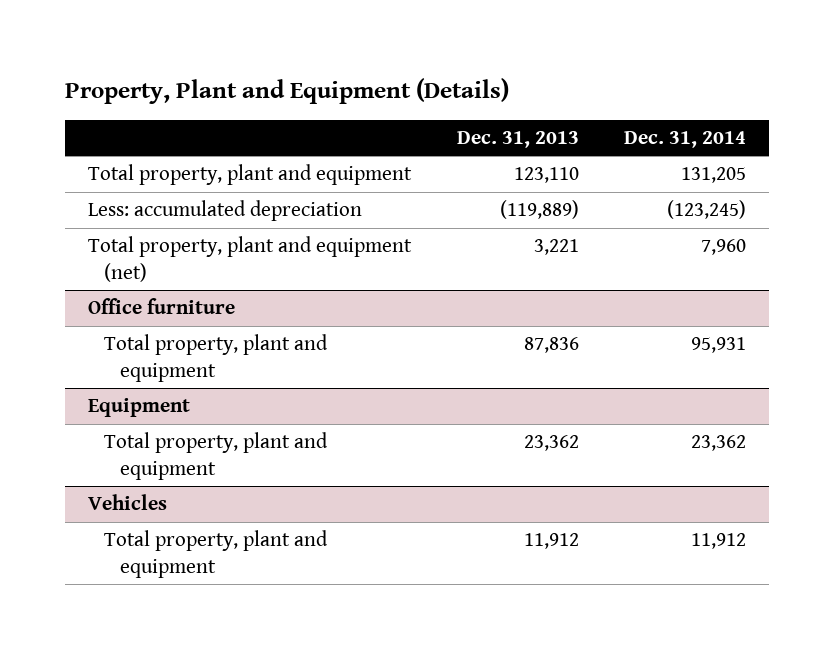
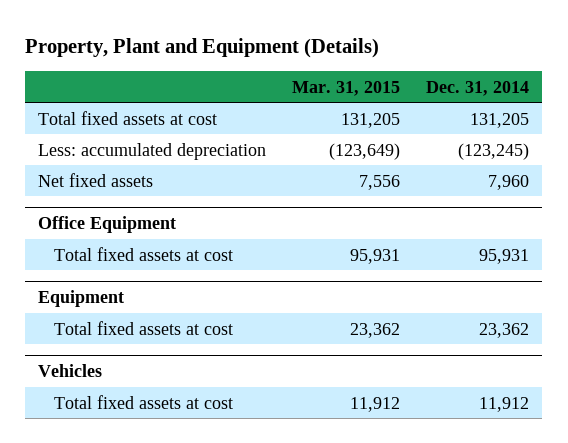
- | Dec. 31, 2013 | Dec. 31, 2014
+ | Mar. 31, 2015 | Dec. 31, 2014
- Total property, plant and equipment | 123,110 | 131,205
+ Total fixed assets at cost | 131,205 | 131,205
- Total property, plant and equipment (net) | 3,221 | 7,960
- Office furniture
- Total property, plant and equipment | 87,836 | 95,931
+ Net fixed assets | 7,556 | 7,960
+ Office Equipment
+ Total fixed assets at cost | 95,931 | 95,931
@ Equipment
- Total property, plant and equipment | 23,362 | 23,362
+ Total fixed assets at cost | 23,362 | 23,362
@ Vehicles
- Total property, plant and equipment | 11,912 | 11,912
+ Total fixed assets at cost | 11,912 | 11,912

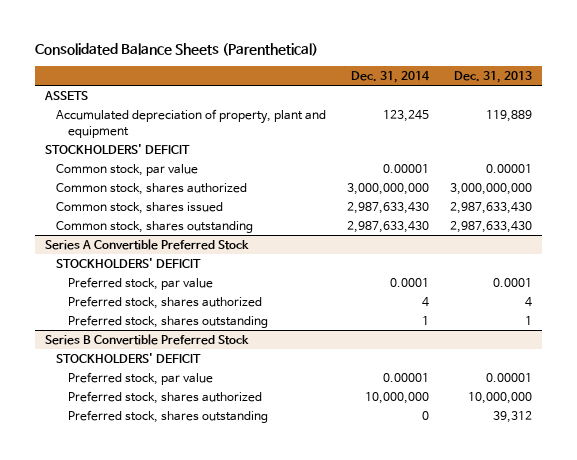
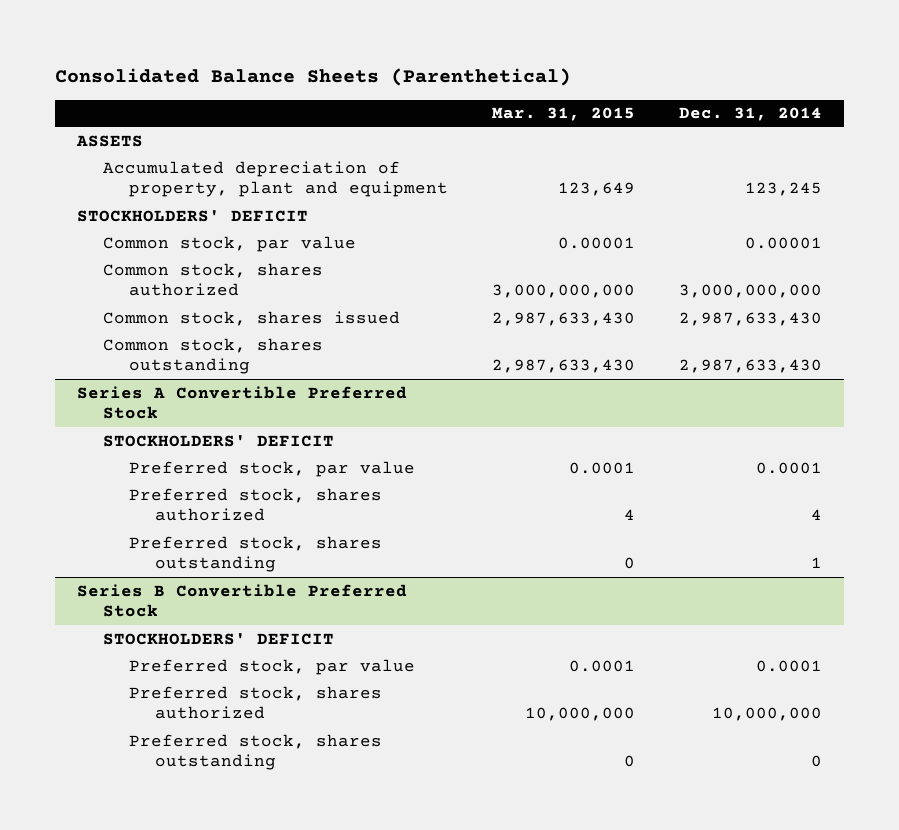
- | Dec. 31, 2014 | Dec. 31, 2013
+ | Mar. 31, 2015 | Dec. 31, 2014
@ Series B Convertible Preferred Stock
- Preferred stock, par value | 0.00001 | 0.00001
+ Preferred stock, par value | 0.0001 | 0.0001

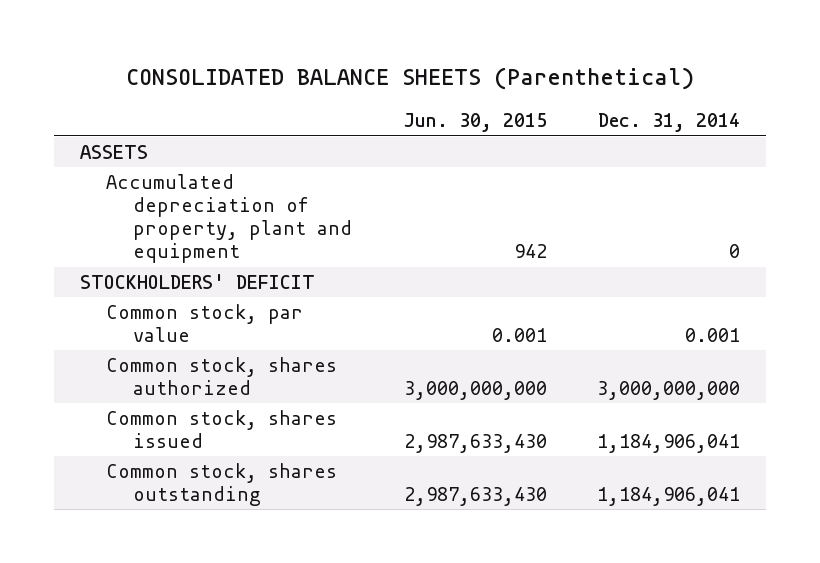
- Consolidated Balance Sheets (Parenthetical)
+ CONSOLIDATED BALANCE SHEETS (Parenthetical)
- | Mar. 31, 2015 | Dec. 31, 2014
+ | Jun. 30, 2015 | Dec. 31, 2014
- Accumulated depreciation of property, plant and equipment | 123,649 | 123,245
+ Accumulated depreciation of property, plant and equipment | 942 | 0
- Common stock, par value | 0.00001 | 0.00001
+ Common stock, par value | 0.001 | 0.001
- Common stock, shares issued | 2,987,633,430 | 2,987,633,430
- Common stock, shares outstanding | 2,987,633,430 | 2,987,633,430
- Series A Convertible Preferred Stock
- STOCKHOLDERS' DEFICIT
- Preferred stock, par value | 0.0001 | 0.0001
- Preferred stock, shares authorized | 4 | 4
- Preferred stock, shares outstanding | 0 | 1
- Series B Convertible Preferred Stock
- STOCKHOLDERS' DEFICIT
- Preferred stock, par value | 0.0001 | 0.0001
- Preferred stock, shares authorized | 10,000,000 | 10,000,000
- Preferred stock, shares outstanding | 0 | 0
+ Common stock, shares issued | 2,987,633,430 | 1,184,906,041
+ Common stock, shares outstanding | 2,987,633,430 | 1,184,906,041

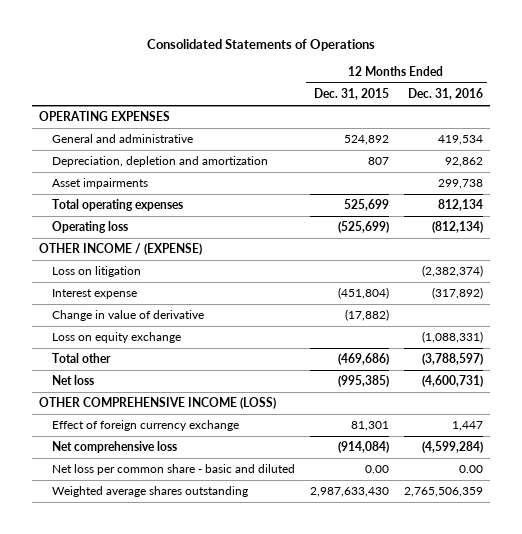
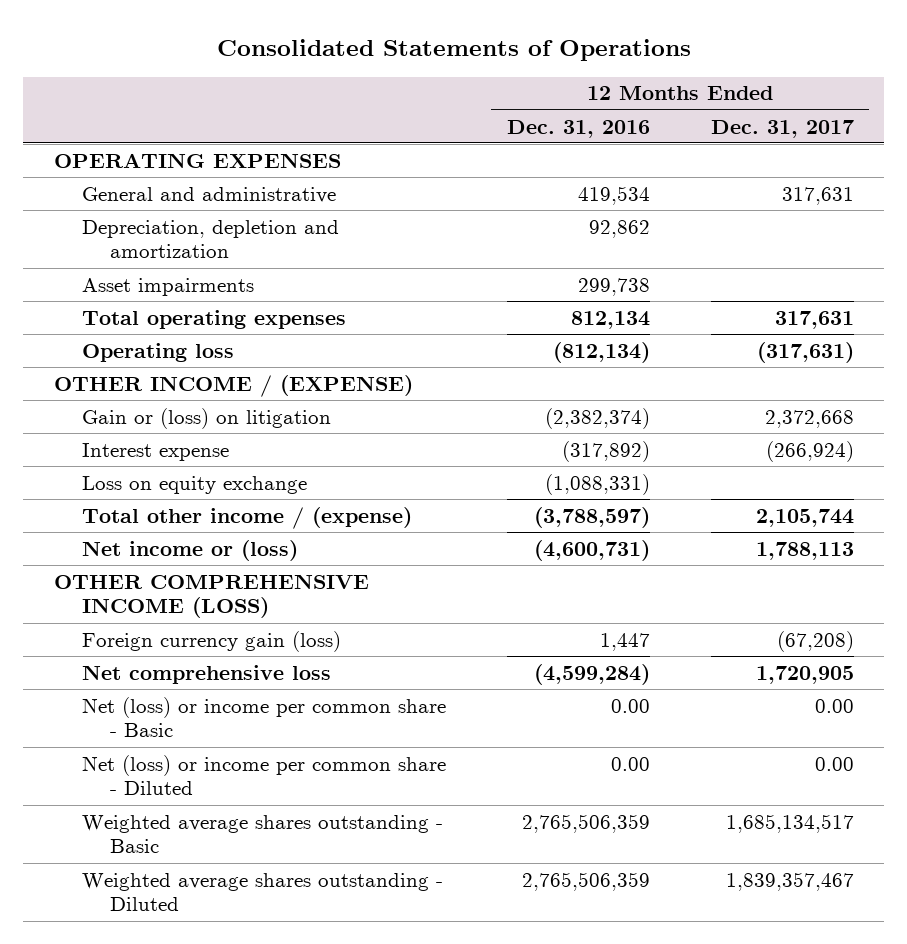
- | 12 Months Ended Dec. 31, 2015 | 12 Months Ended Dec. 31, 2016
+ | 12 Months Ended Dec. 31, 2016 | 12 Months Ended Dec. 31, 2017
- Loss on litigation | | (2,382,374)
+ Gain or (loss) on litigation | (2,382,374) | 2,372,668
- Change in value of derivative | (17,882) |
- Total other | (469,686) | (3,788,597)
- Net loss | (995,385) | (4,600,731)
+ Total other income / (expense) | (3,788,597) | 2,105,744
+ Net income or (loss) | (4,600,731) | 1,788,113
- Effect of foreign currency exchange | 81,301 | 1,447
+ Foreign currency gain (loss) | 1,447 | (67,208)
- Net loss per common share - basic and diluted | 0.00 | 0.00
- Weighted average shares outstanding | 2,987,633,430 | 2,765,506,359
+ Net (loss) or income per common share - Basic | 0.00 | 0.00
+ Net (loss) or income per common share - Diluted | 0.00 | 0.00
+ Weighted average shares outstanding - Basic | 2,765,506,359 | 1,685,134,517
+ Weighted average shares outstanding - Diluted | 2,765,506,359 | 1,839,357,467

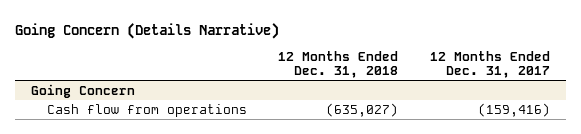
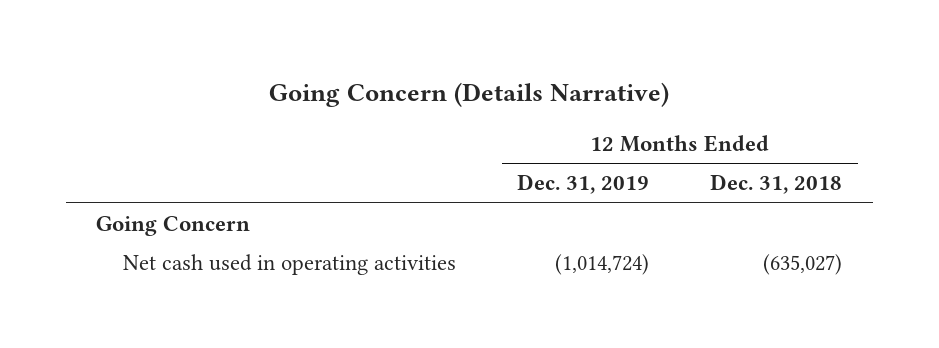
- | 12 Months Ended Dec. 31, 2018 | 12 Months Ended Dec. 31, 2017
+ | 12 Months Ended Dec. 31, 2019 | 12 Months Ended Dec. 31, 2018
- Cash flow from operations | (635,027) | (159,416)
+ Net cash used in operating activities | (1,014,724) | (635,027)

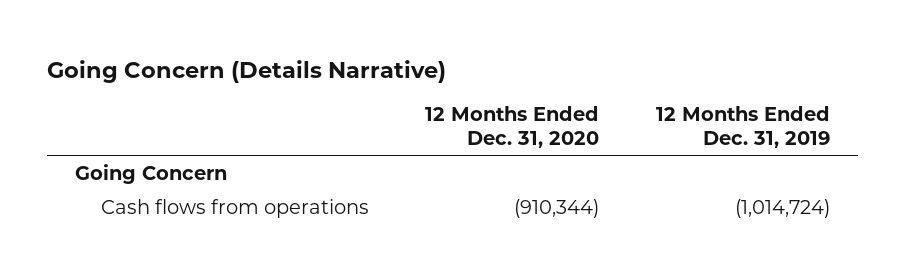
- | 12 Months Ended Dec. 31, 2019 | 12 Months Ended Dec. 31, 2018
+ | 12 Months Ended Dec. 31, 2020 | 12 Months Ended Dec. 31, 2019
- Net cash used in operating activities | (1,014,724) | (635,027)
+ Cash flows from operations | (910,344) | (1,014,724)

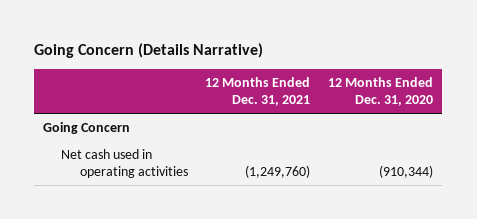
- | 12 Months Ended Dec. 31, 2020 | 12 Months Ended Dec. 31, 2019
+ | 12 Months Ended Dec. 31, 2021 | 12 Months Ended Dec. 31, 2020
- Cash flows from operations | (910,344) | (1,014,724)
+ Net cash used in operating activities | (1,249,760) | (910,344)

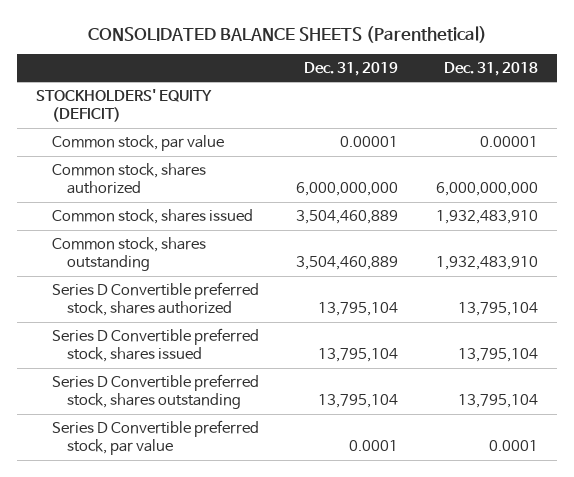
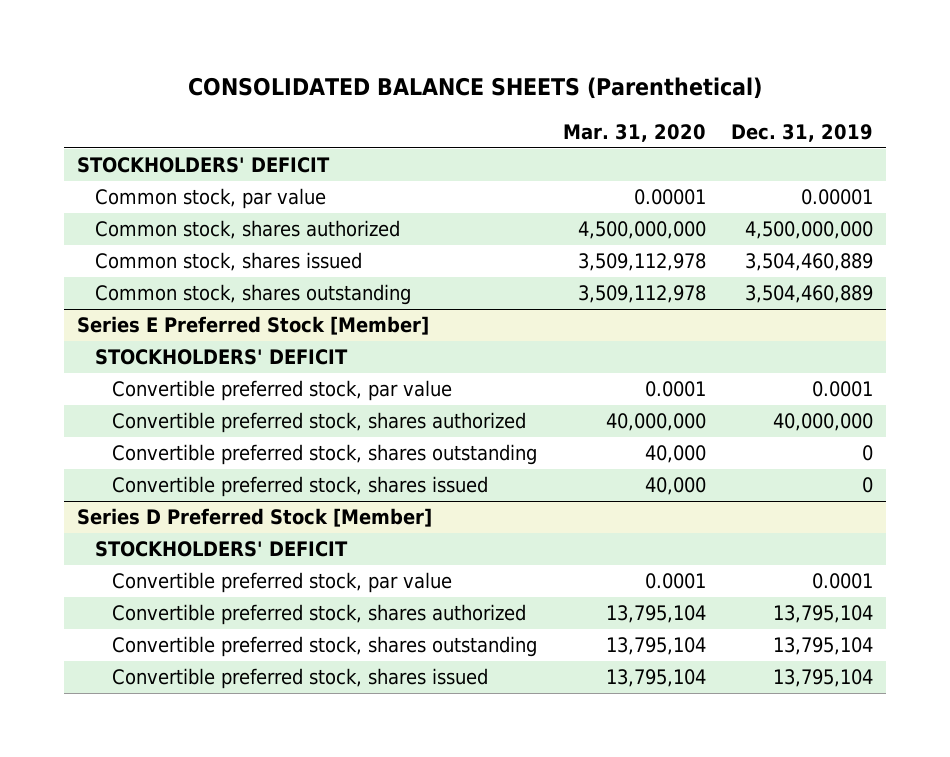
- | Dec. 31, 2019 | Dec. 31, 2018
+ | Mar. 31, 2020 | Dec. 31, 2019
- STOCKHOLDERS' EQUITY (DEFICIT)
+ STOCKHOLDERS' DEFICIT
- Common stock, shares authorized | 6,000,000,000 | 6,000,000,000
+ Common stock, shares authorized | 4,500,000,000 | 4,500,000,000
- Series D Convertible preferred stock, shares authorized | 13,795,104 | 13,795,104
- Series D Convertible preferred stock, shares issued | 13,795,104 | 13,795,104
- Series D Convertible preferred stock, shares outstanding | 13,795,104 | 13,795,104
- Series D Convertible preferred stock, par value | 0.0001 | 0.0001
+ Series E Preferred Stock [Member]
+ STOCKHOLDERS' DEFICIT
+ Convertible preferred stock, par value | 0.0001 | 0.0001
+ Convertible preferred stock, shares authorized | 40,000,000 | 40,000,000
+ Convertible preferred stock, shares outstanding | 40,000 | 0
+ Convertible preferred stock, shares issued | 40,000 | 0
+ Series D Preferred Stock [Member]
+ STOCKHOLDERS' DEFICIT
+ Convertible preferred stock, par value | 0.0001 | 0.0001
+ Convertible preferred stock, shares authorized | 13,795,104 | 13,795,104
+ Convertible preferred stock, shares outstanding | 13,795,104 | 13,795,104
+ Convertible preferred stock, shares issued | 13,795,104 | 13,795,104

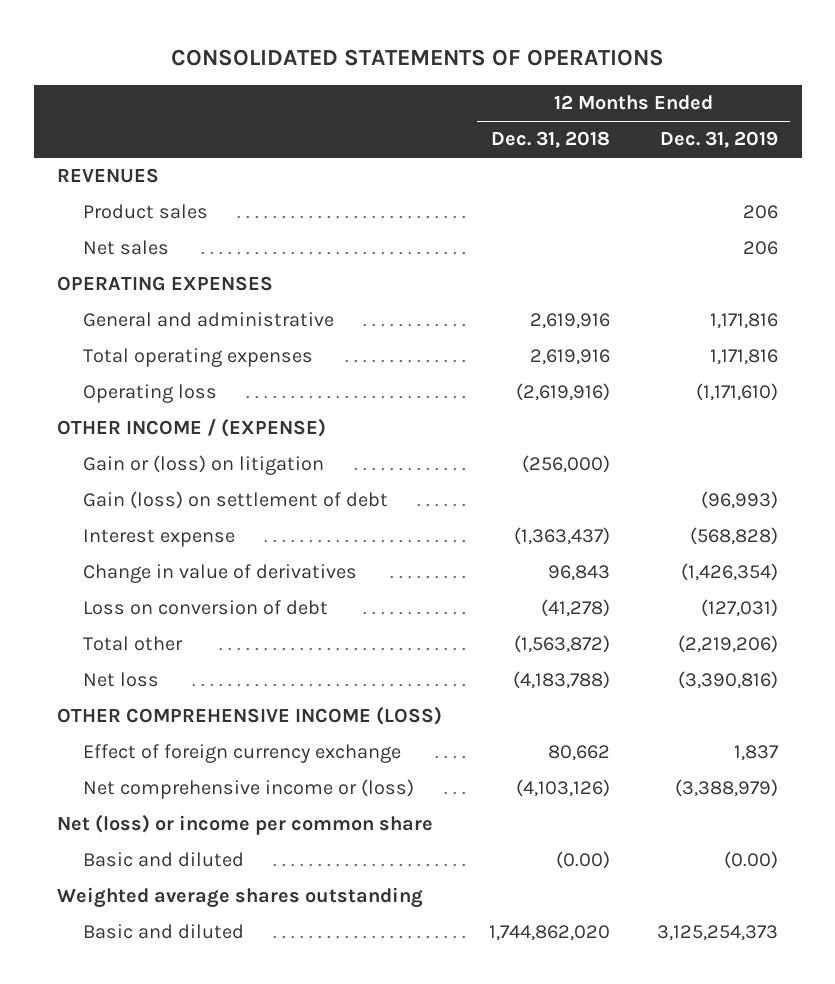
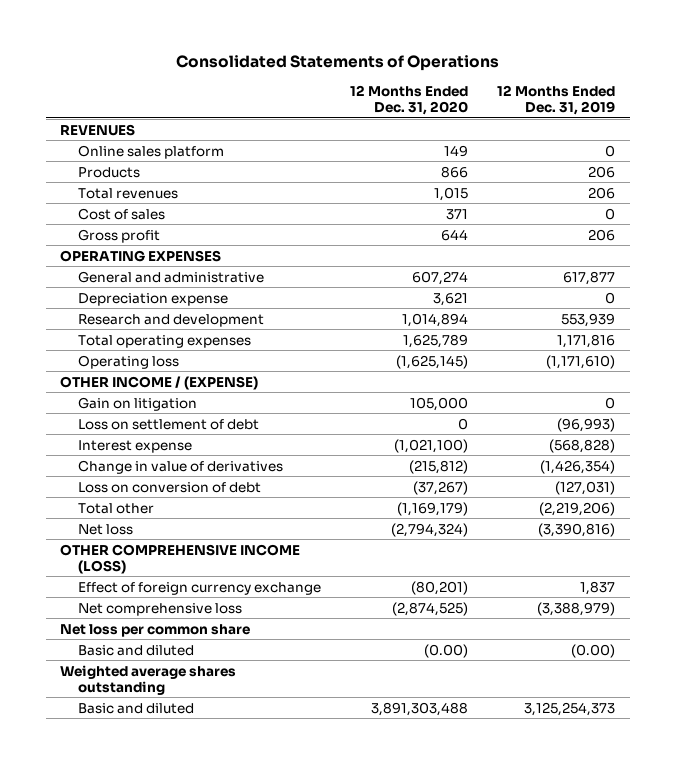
- CONSOLIDATED STATEMENTS OF OPERATIONS
+ Consolidated Statements of Operations
- | 12 Months Ended Dec. 31, 2018 | 12 Months Ended Dec. 31, 2019
+ | 12 Months Ended Dec. 31, 2020 | 12 Months Ended Dec. 31, 2019
- Product sales | | 206
- Net sales | | 206
+ Online sales platform | 149 | 0
+ Products | 866 | 206
+ Total revenues | 1,015 | 206
+ Cost of sales | 371 | 0
+ Gross profit | 644 | 206
- General and administrative | 2,619,916 | 1,171,816
+ General and administrative | 607,274 | 617,877
+ Depreciation expense | 3,621 | 0
+ Research and development | 1,014,894 | 553,939
- Gain or (loss) on litigation | (256,000) |
- Gain (loss) on settlement of debt | | (96,993)
+ Gain on litigation | 105,000 | 0
+ Loss on settlement of debt | 0 | (96,993)
- Net comprehensive income or (loss) | (4,103,126) | (3,388,979)
- Net (loss) or income per common share
+ Net comprehensive loss | (2,874,525) | (3,388,979)
+ Net loss per common share

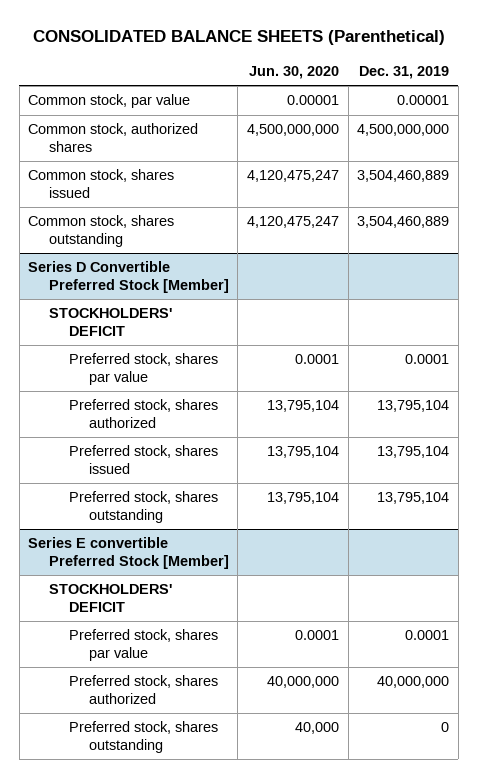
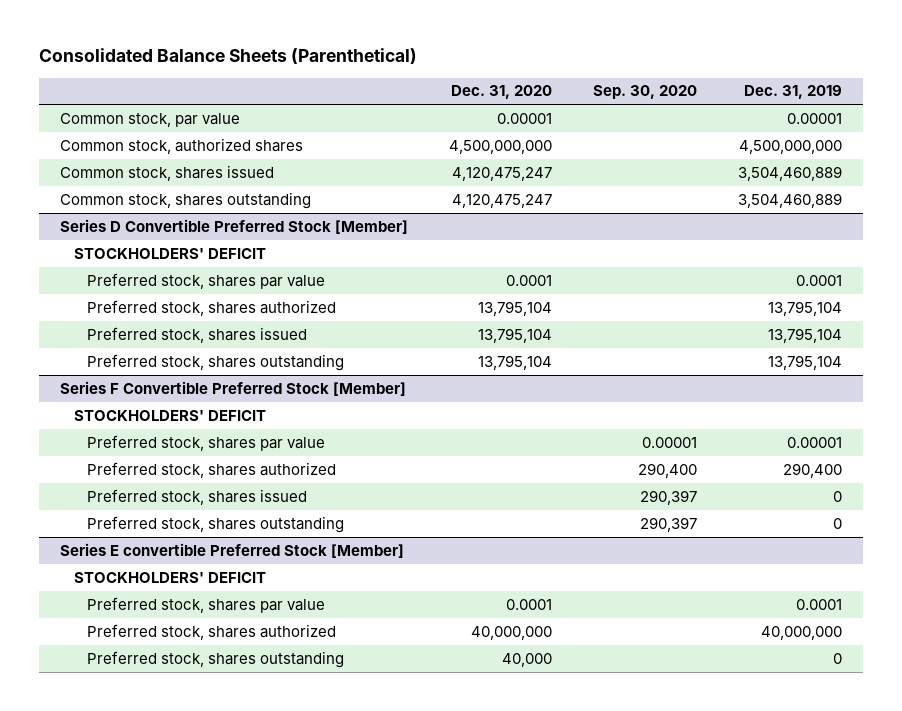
- CONSOLIDATED BALANCE SHEETS (Parenthetical)
+ Consolidated Balance Sheets (Parenthetical)
- | Jun. 30, 2020 | Dec. 31, 2019
+ | Dec. 31, 2020 | Sep. 30, 2020 | Dec. 31, 2019
+ Series F Convertible Preferred Stock [Member]
+ STOCKHOLDERS' DEFICIT
+ Preferred stock, shares par value | | 0.00001 | 0.00001
+ Preferred stock, shares authorized | | 290,400 | 290,400
+ Preferred stock, shares issued | | 290,397 | 0
+ Preferred stock, shares outstanding | | 290,397 | 0

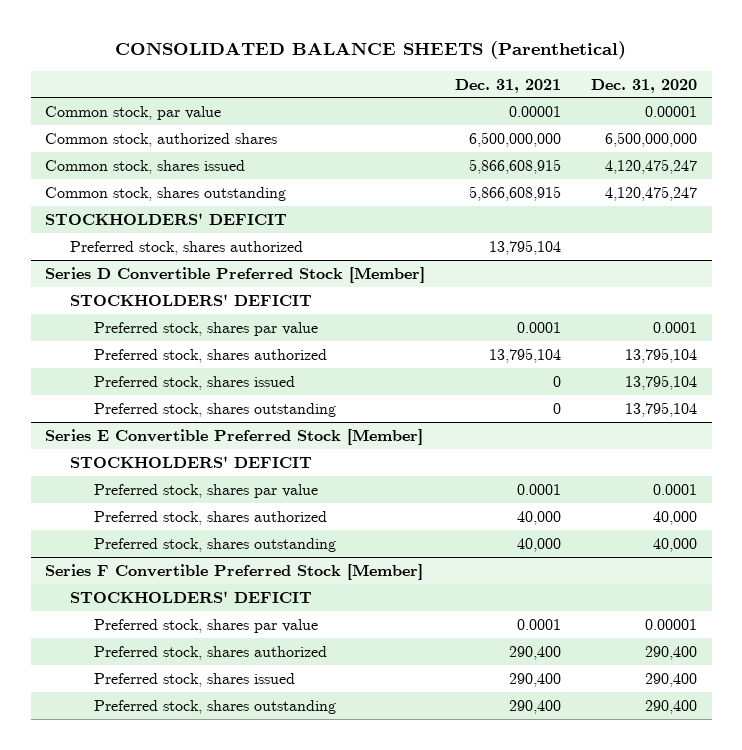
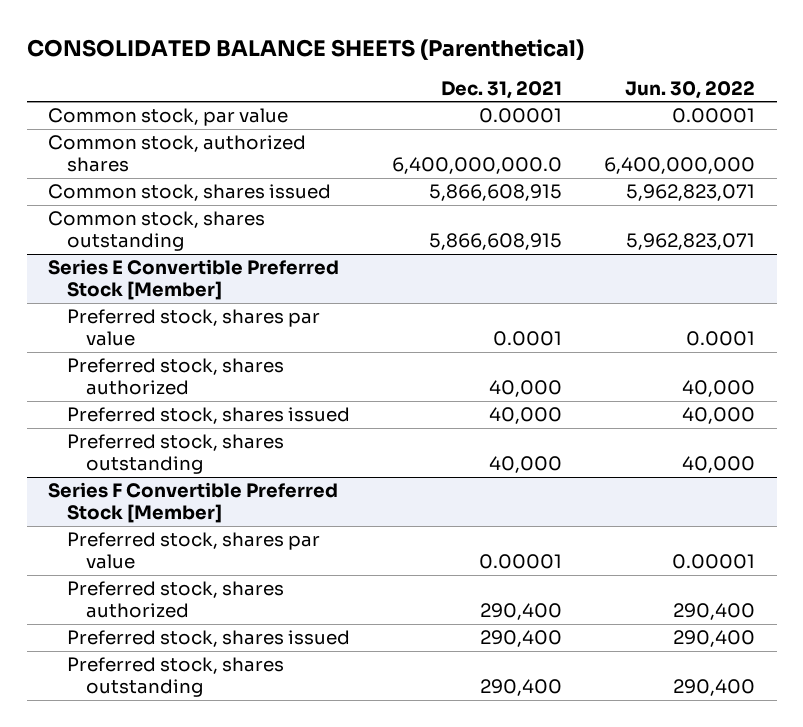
- | Dec. 31, 2021 | Dec. 31, 2020
+ | Dec. 31, 2021 | Jun. 30, 2022
- Common stock, authorized shares | 6,500,000,000 | 6,500,000,000
+ Common stock, authorized shares | 6,400,000,000.0 | 6,400,000,000
- STOCKHOLDERS' DEFICIT
- Preferred stock, shares authorized | 13,795,104 |
- Series D Convertible Preferred Stock [Member]
- STOCKHOLDERS' DEFICIT
- Preferred stock, shares par value | 0.0001 | 0.0001
- Preferred stock, shares authorized | 13,795,104 | 13,795,104
- Preferred stock, shares issued | 0 | 13,795,104
- Preferred stock, shares outstanding | 0 | 13,795,104
@ Series E Convertible Preferred Stock [Member]
- STOCKHOLDERS' DEFICIT
+ Preferred stock, shares issued | 40,000 | 40,000
@ Series F Convertible Preferred Stock [Member]
- STOCKHOLDERS' DEFICIT
- Preferred stock, shares par value | 0.0001 | 0.00001
+ Preferred stock, shares par value | 0.00001 | 0.00001

